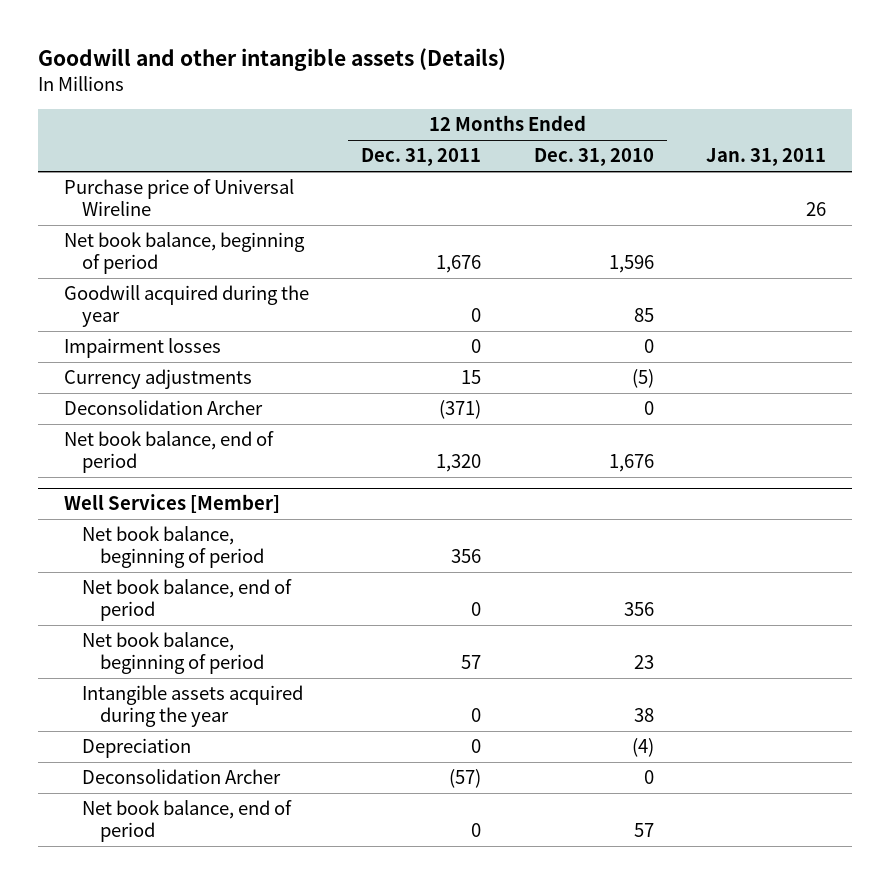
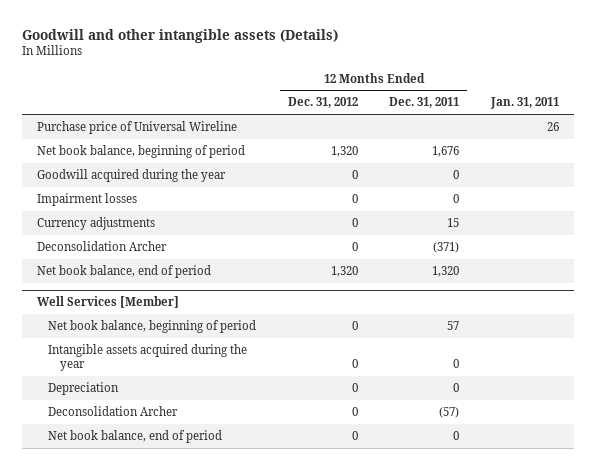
- | 12 Months Ended Dec. 31, 2011 | 12 Months Ended Dec. 31, 2010 | Jan. 31, 2011
+ | 12 Months Ended Dec. 31, 2012 | 12 Months Ended Dec. 31, 2011 | Jan. 31, 2011
@ Well Services [Member]
- Net book balance, beginning of period | 356 | |
- Net book balance, end of period | 0 | 356 |

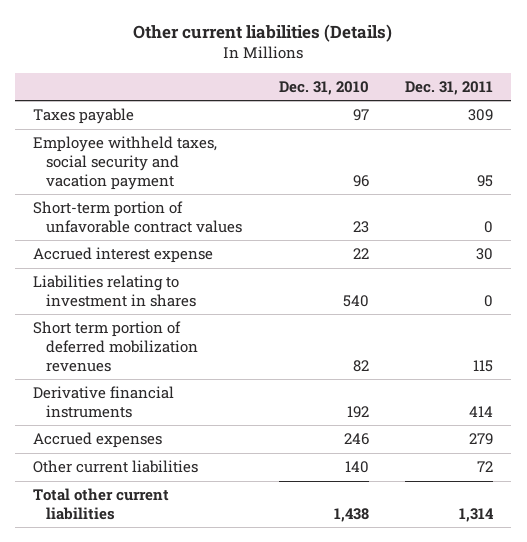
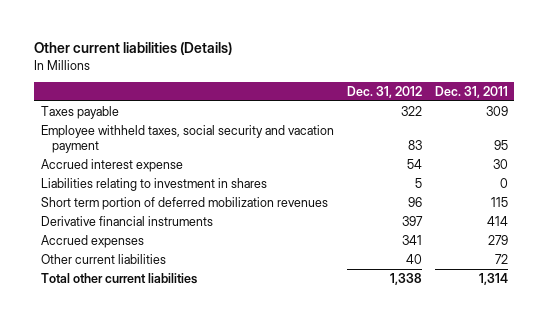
- | Dec. 31, 2010 | Dec. 31, 2011
+ | Dec. 31, 2012 | Dec. 31, 2011
- Short-term portion of unfavorable contract values | 23 | 0

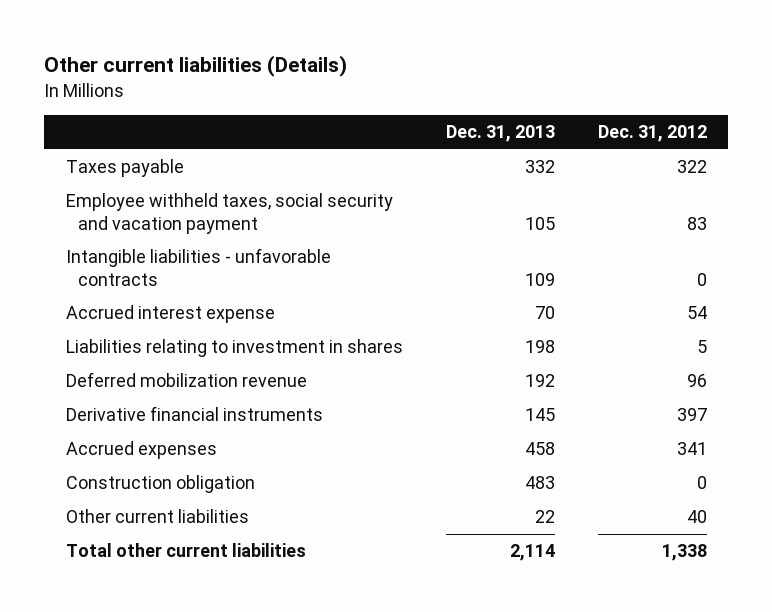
- | Dec. 31, 2012 | Dec. 31, 2011
+ | Dec. 31, 2013 | Dec. 31, 2012
+ Intangible liabilities - unfavorable contracts | 109 | 0
- Short term portion of deferred mobilization revenues | 96 | 115
+ Deferred mobilization revenue | 192 | 96
+ Construction obligation | 483 | 0

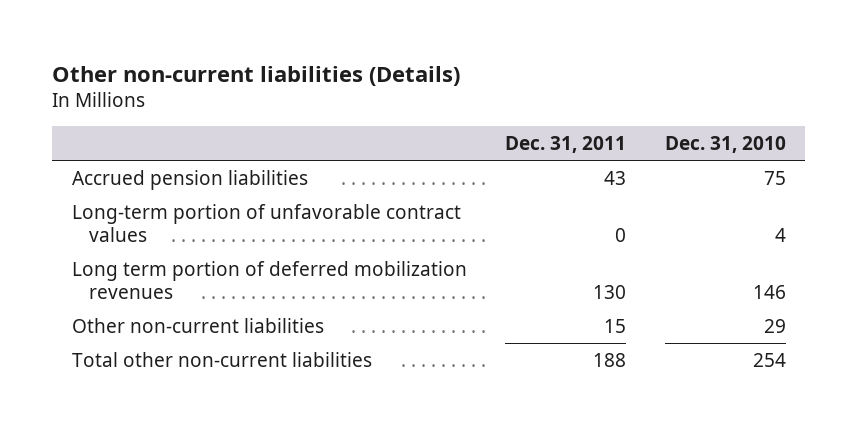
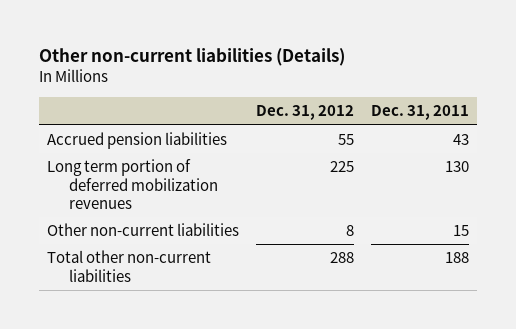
- | Dec. 31, 2011 | Dec. 31, 2010
+ | Dec. 31, 2012 | Dec. 31, 2011
- Long-term portion of unfavorable contract values | 0 | 4

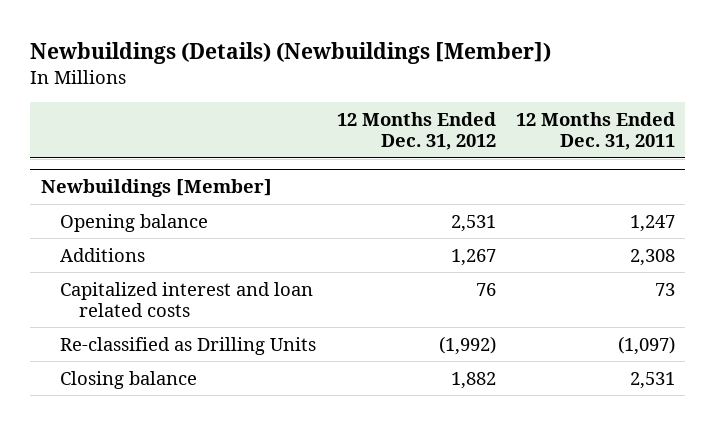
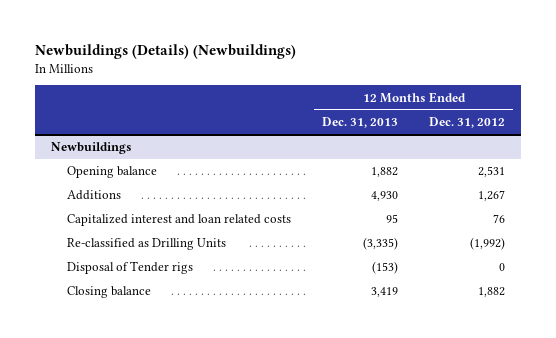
- Newbuildings (Details) (Newbuildings [Member])
+ Newbuildings (Details) (Newbuildings)
- | 12 Months Ended Dec. 31, 2012 | 12 Months Ended Dec. 31, 2011
+ | 12 Months Ended Dec. 31, 2013 | 12 Months Ended Dec. 31, 2012
- Newbuildings [Member]
+ Newbuildings
+ Disposal of Tender rigs | (153) | 0

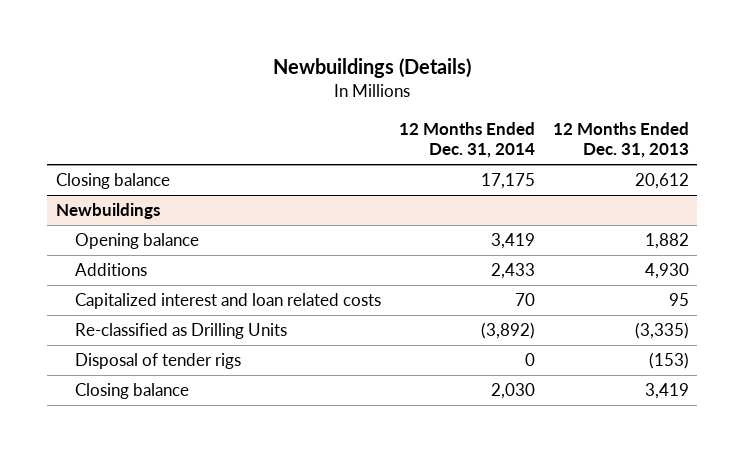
- Newbuildings (Details) (Newbuildings)
+ Newbuildings (Details)
- | 12 Months Ended Dec. 31, 2013 | 12 Months Ended Dec. 31, 2012
+ | 12 Months Ended Dec. 31, 2014 | 12 Months Ended Dec. 31, 2013
+ Closing balance | 17,175 | 20,612
@ Newbuildings
- Disposal of Tender rigs | (153) | 0
+ Disposal of tender rigs | 0 | (153)

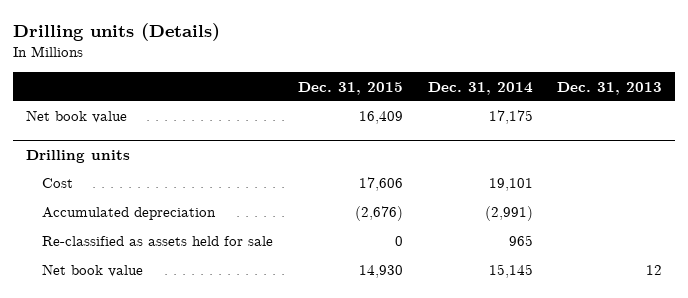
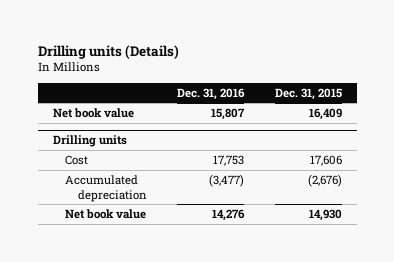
- | Dec. 31, 2015 | Dec. 31, 2014 | Dec. 31, 2013
+ | Dec. 31, 2016 | Dec. 31, 2015
@ Drilling units
- Re-classified as assets held for sale | 0 | 965 |

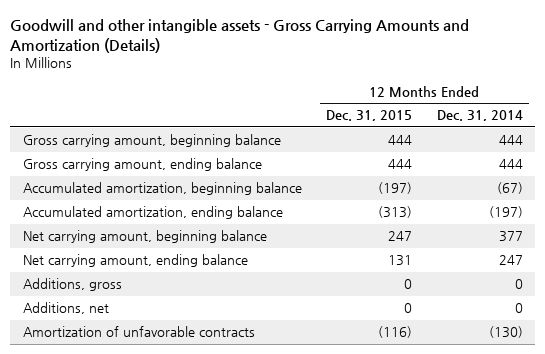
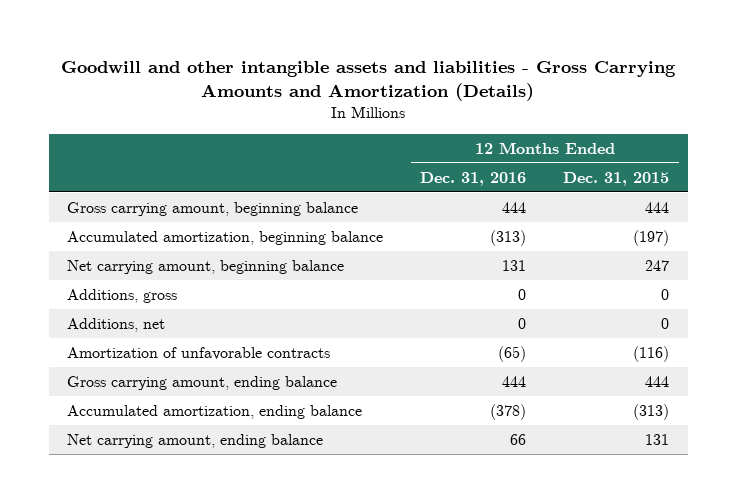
- Goodwill and other intangible assets - Gross Carrying Amounts and Amortization (Details)
+ Goodwill and other intangible assets and liabilities - Gross Carrying Amounts and Amortization (Details)
- | 12 Months Ended Dec. 31, 2015 | 12 Months Ended Dec. 31, 2014
+ | 12 Months Ended Dec. 31, 2016 | 12 Months Ended Dec. 31, 2015
moved down: Gross carrying amount, ending balance | 444 | 444
moved down: Accumulated amortization, ending balance | (378) | (313)
moved down: Net carrying amount, ending balance | 66 | 131

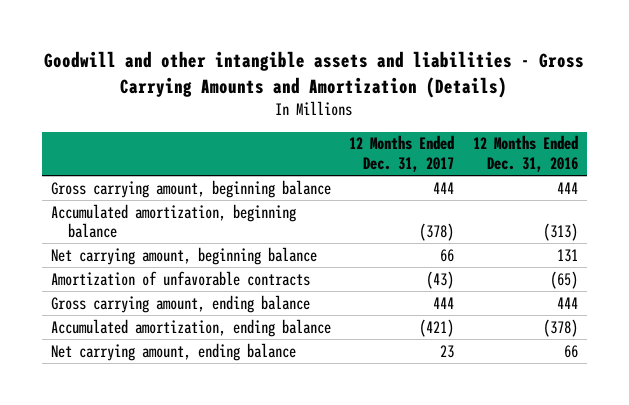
- | 12 Months Ended Dec. 31, 2016 | 12 Months Ended Dec. 31, 2015
+ | 12 Months Ended Dec. 31, 2017 | 12 Months Ended Dec. 31, 2016
- Additions, gross | 0 | 0
- Additions, net | 0 | 0

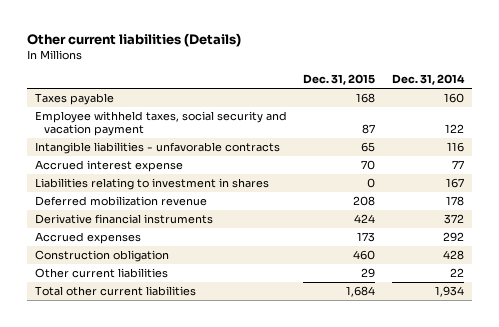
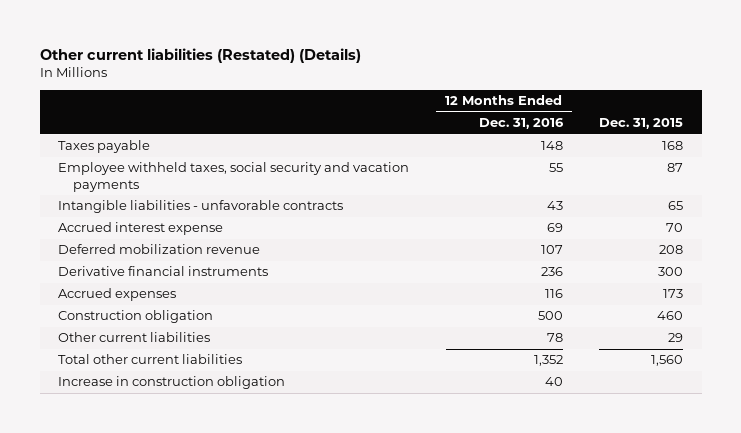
- Other current liabilities (Details)
+ Other current liabilities (Restated) (Details)
- | Dec. 31, 2015 | Dec. 31, 2014
+ | 12 Months Ended Dec. 31, 2016 | Dec. 31, 2015
- Employee withheld taxes, social security and vacation payment | 87 | 122
+ Employee withheld taxes, social security and vacation payments | 55 | 87
- Liabilities relating to investment in shares | 0 | 167
- Derivative financial instruments | 424 | 372
+ Derivative financial instruments | 236 | 300
- Total other current liabilities | 1,684 | 1,934
+ Total other current liabilities | 1,352 | 1,560
+ Increase in construction obligation | 40 |

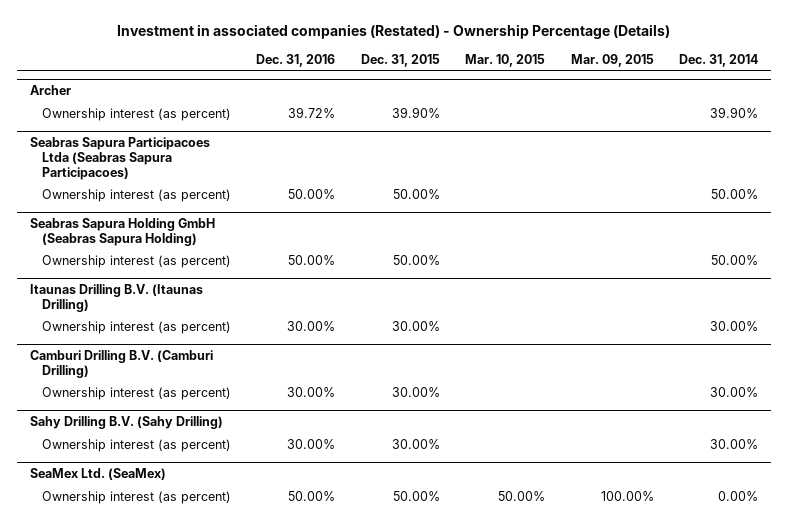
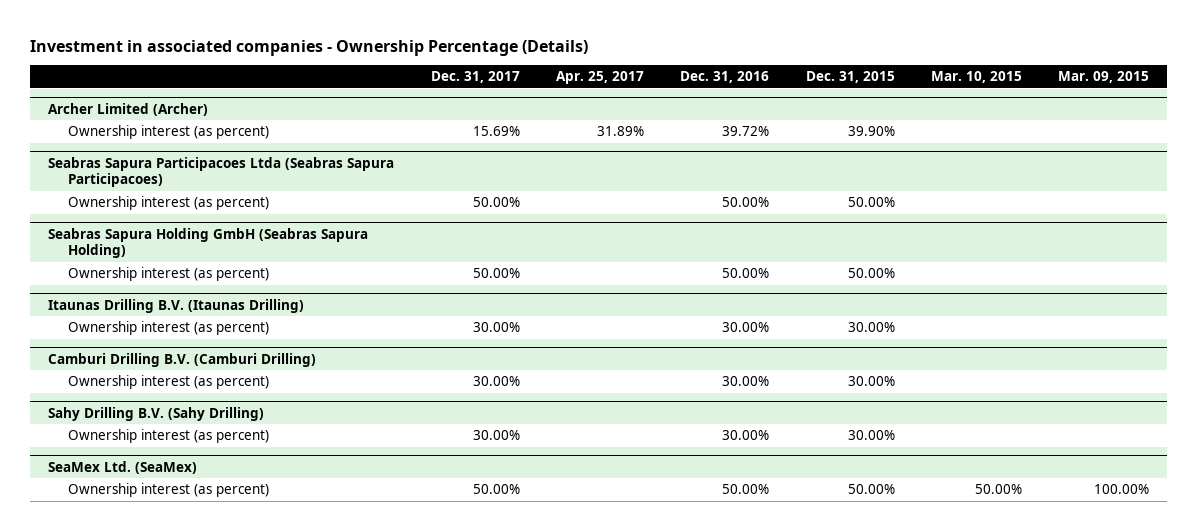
- Investment in associated companies (Restated) - Ownership Percentage (Details)
+ Investment in associated companies - Ownership Percentage (Details)
- | Dec. 31, 2016 | Dec. 31, 2015 | Mar. 10, 2015 | Mar. 09, 2015 | Dec. 31, 2014
+ | Dec. 31, 2017 | Apr. 25, 2017 | Dec. 31, 2016 | Dec. 31, 2015 | Mar. 10, 2015 | Mar. 09, 2015
- Archer
+ Archer Limited (Archer)

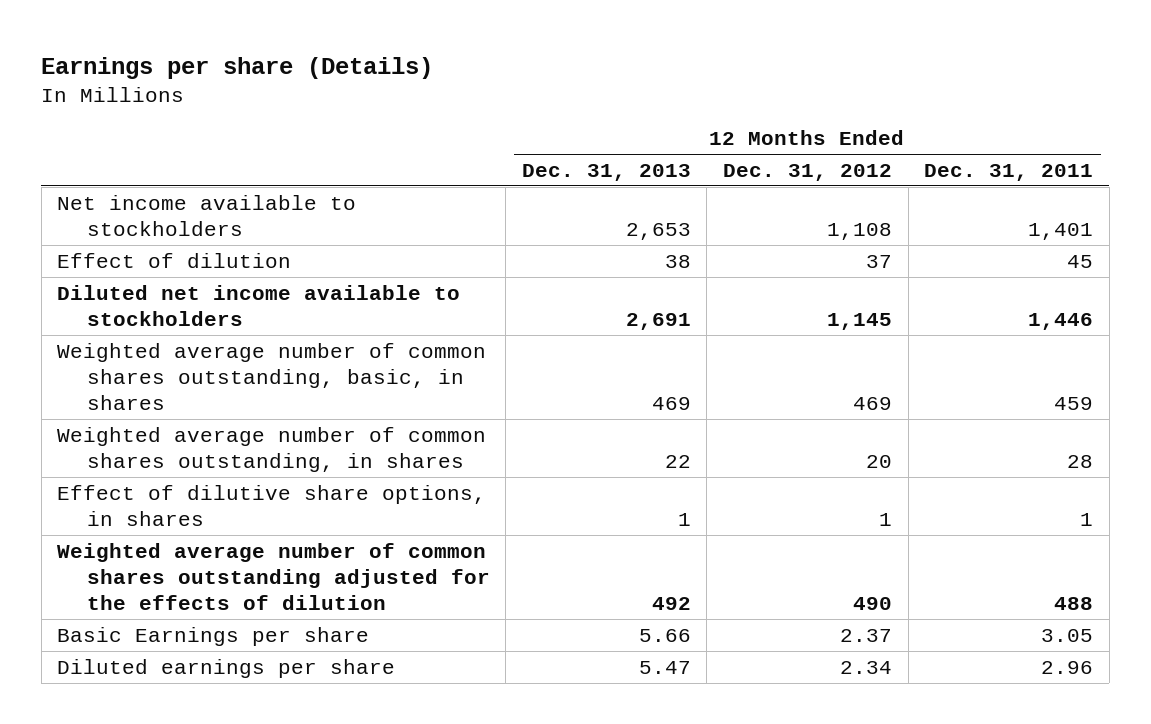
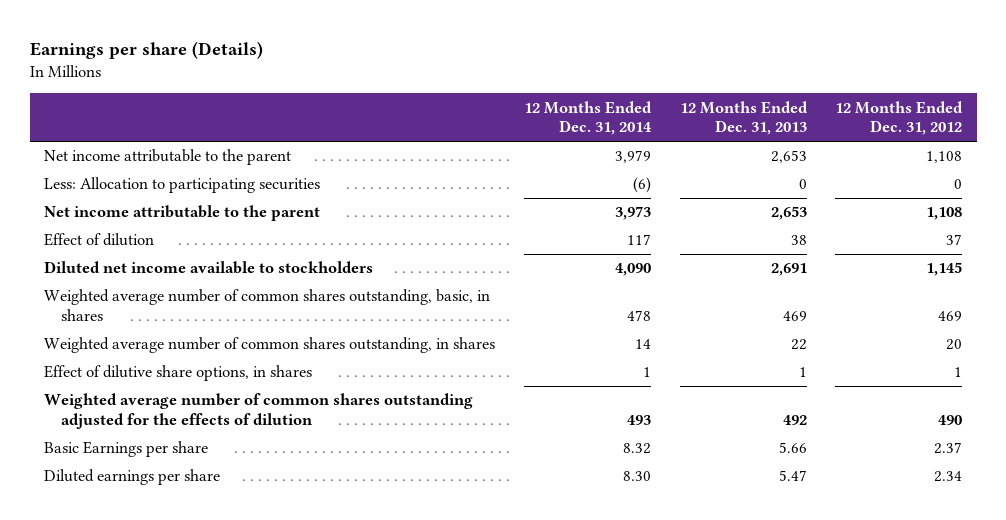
- | 12 Months Ended Dec. 31, 2013 | 12 Months Ended Dec. 31, 2012 | 12 Months Ended Dec. 31, 2011
+ | 12 Months Ended Dec. 31, 2014 | 12 Months Ended Dec. 31, 2013 | 12 Months Ended Dec. 31, 2012
- Net income available to stockholders | 2,653 | 1,108 | 1,401
+ Net income attributable to the parent | 3,979 | 2,653 | 1,108
+ Less: Allocation to participating securities | (6) | 0 | 0
+ Net income attributable to the parent | 3,973 | 2,653 | 1,108

